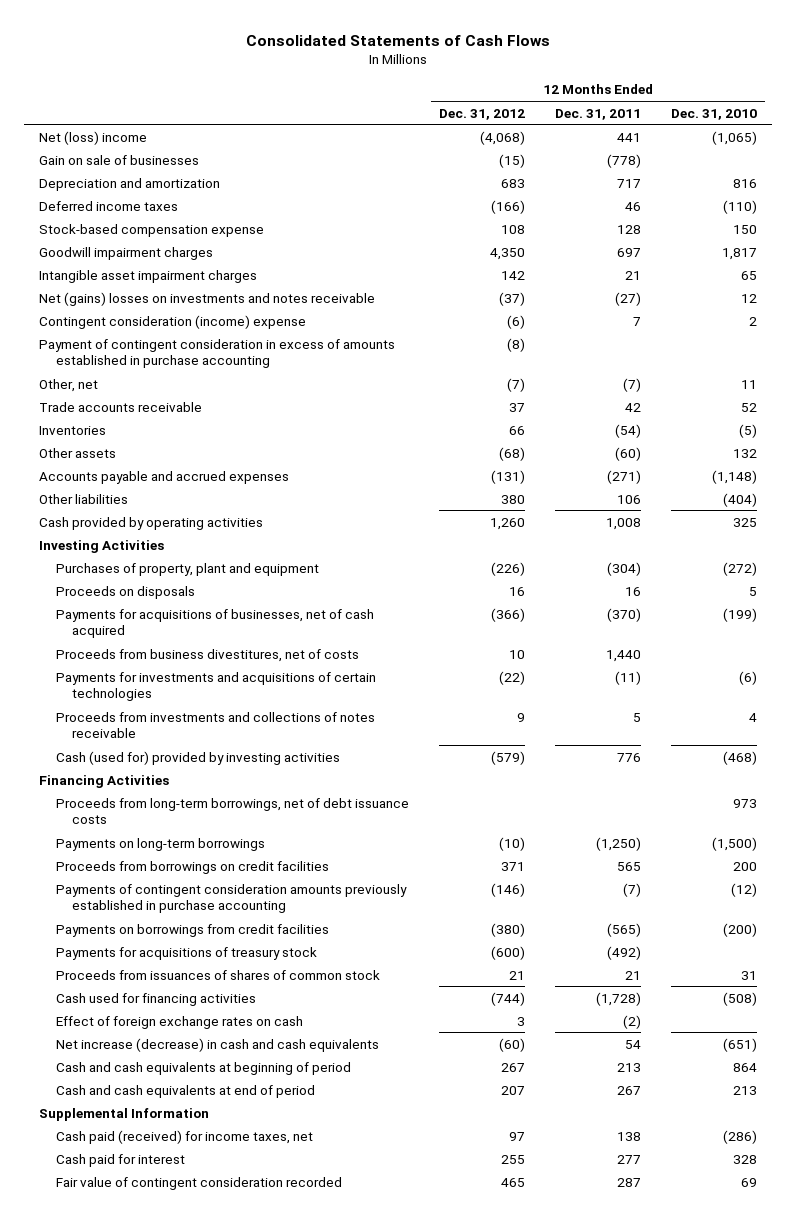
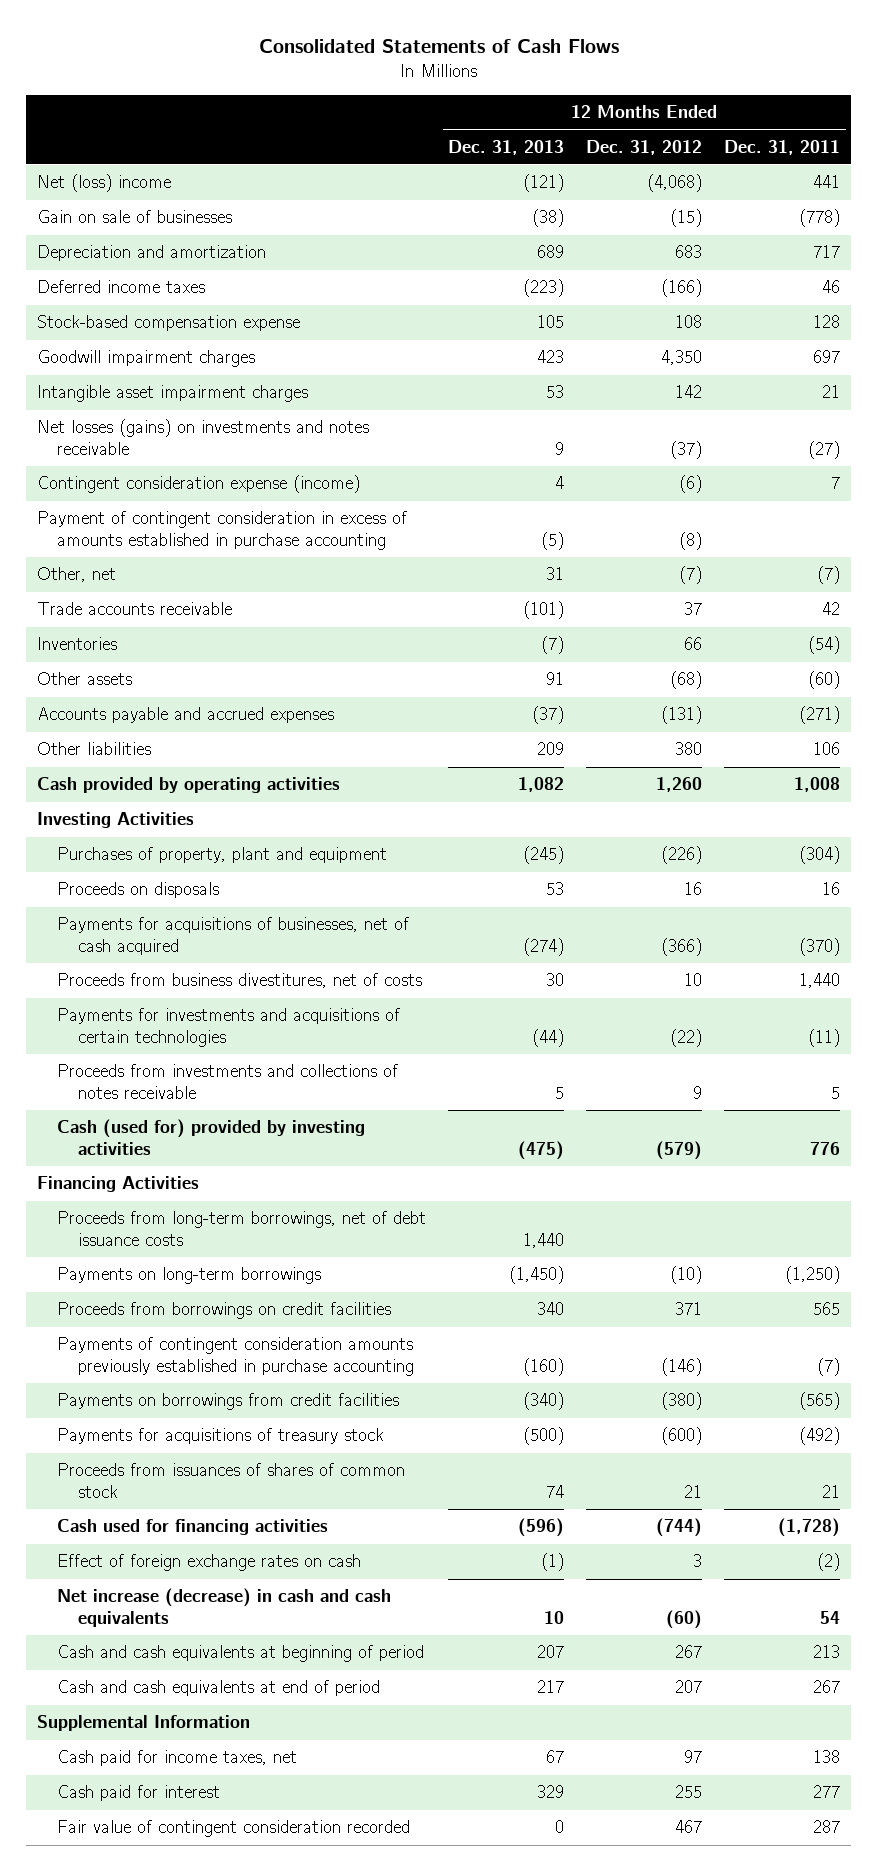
- | 12 Months Ended Dec. 31, 2012 | 12 Months Ended Dec. 31, 2011 | 12 Months Ended Dec. 31, 2010
+ | 12 Months Ended Dec. 31, 2013 | 12 Months Ended Dec. 31, 2012 | 12 Months Ended Dec. 31, 2011
- Net (gains) losses on investments and notes receivable | (37) | (27) | 12
- Contingent consideration (income) expense | (6) | 7 | 2
+ Net losses (gains) on investments and notes receivable | 9 | (37) | (27)
+ Contingent consideration expense (income) | 4 | (6) | 7
- Cash paid (received) for income taxes, net | 97 | 138 | (286)
+ Cash paid for income taxes, net | 67 | 97 | 138
- Fair value of contingent consideration recorded | 465 | 287 | 69
+ Fair value of contingent consideration recorded | 0 | 467 | 287

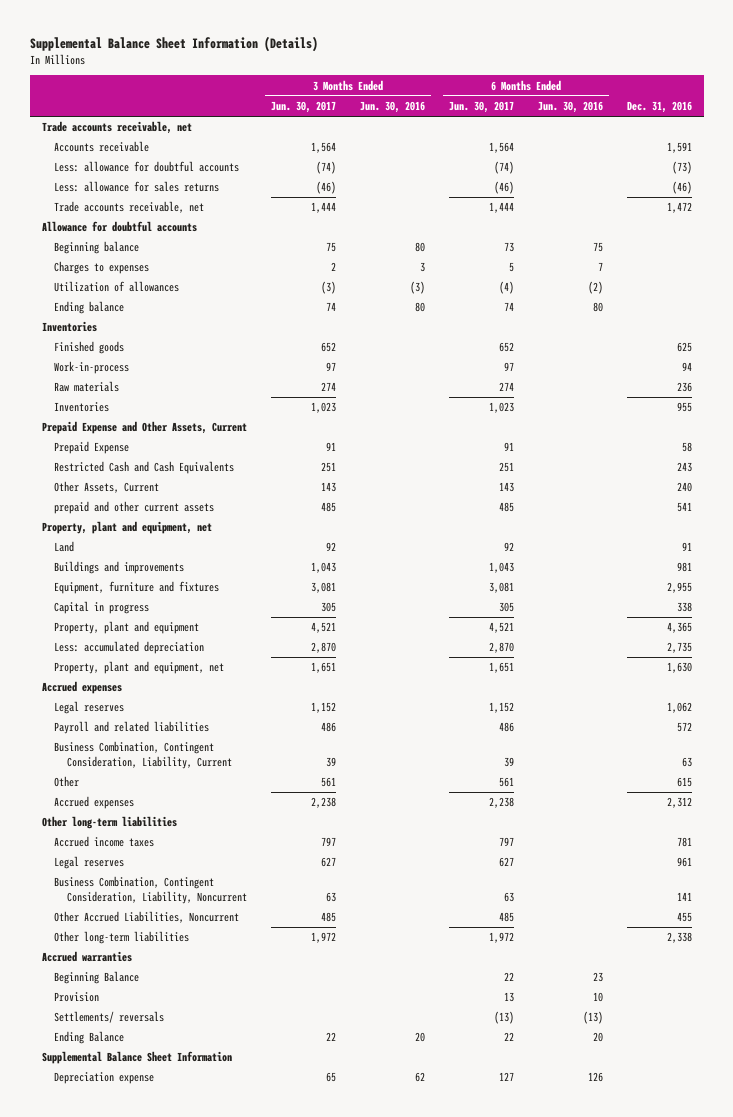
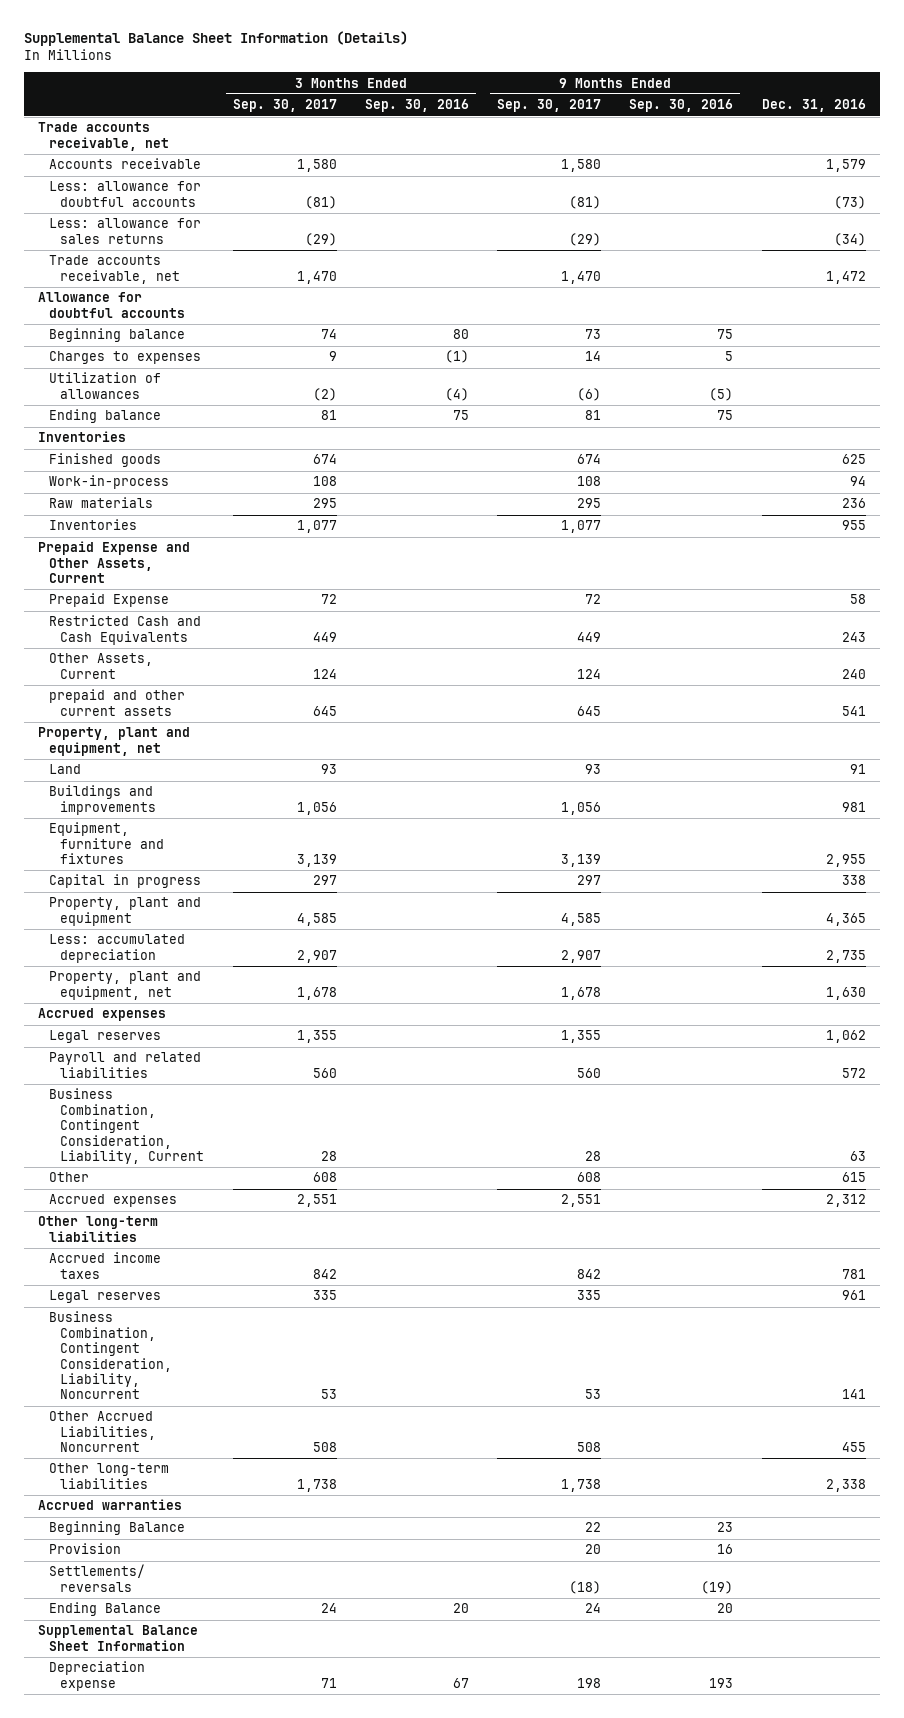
- | 3 Months Ended Jun. 30, 2017 | 3 Months Ended Jun. 30, 2016 | 6 Months Ended Jun. 30, 2017 | 6 Months Ended Jun. 30, 2016 | Dec. 31, 2016
+ | 3 Months Ended Sep. 30, 2017 | 3 Months Ended Sep. 30, 2016 | 9 Months Ended Sep. 30, 2017 | 9 Months Ended Sep. 30, 2016 | Dec. 31, 2016
- Accounts receivable | 1,564 | | 1,564 | | 1,591
+ Accounts receivable | 1,580 | | 1,580 | | 1,579
- Less: allowance for sales returns | (46) | | (46) | | (46)
+ Less: allowance for sales returns | (29) | | (29) | | (34)

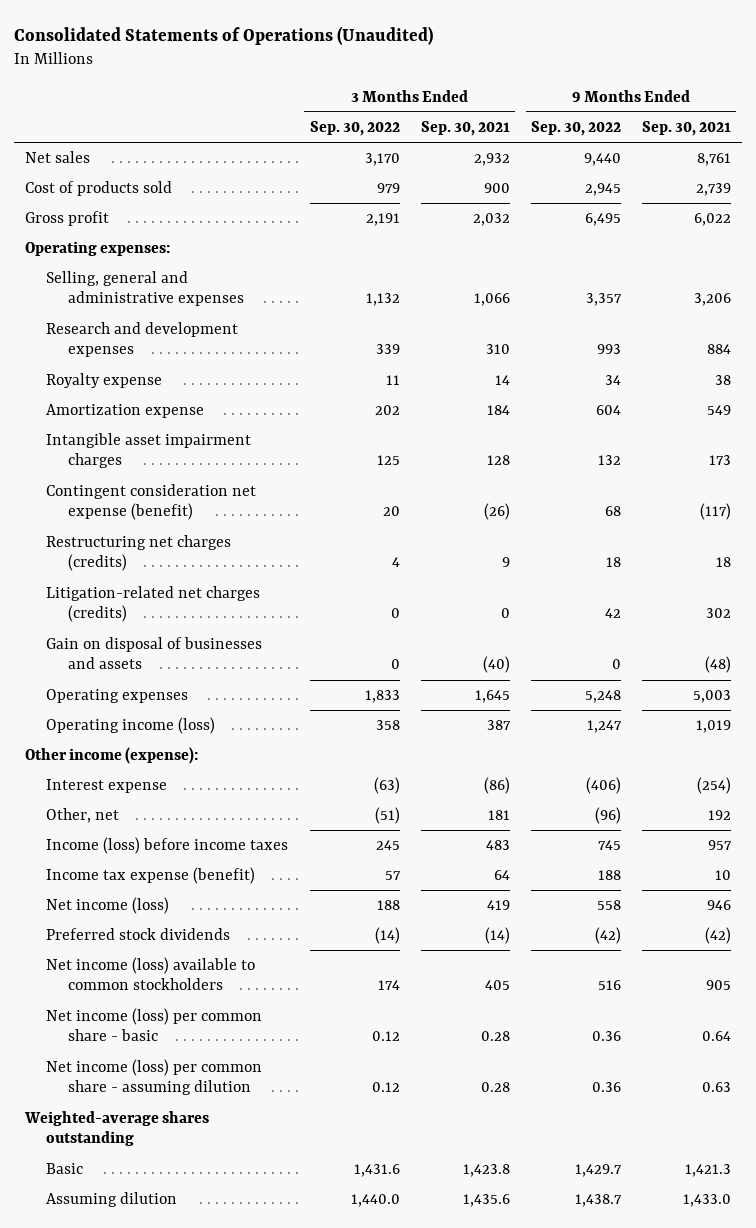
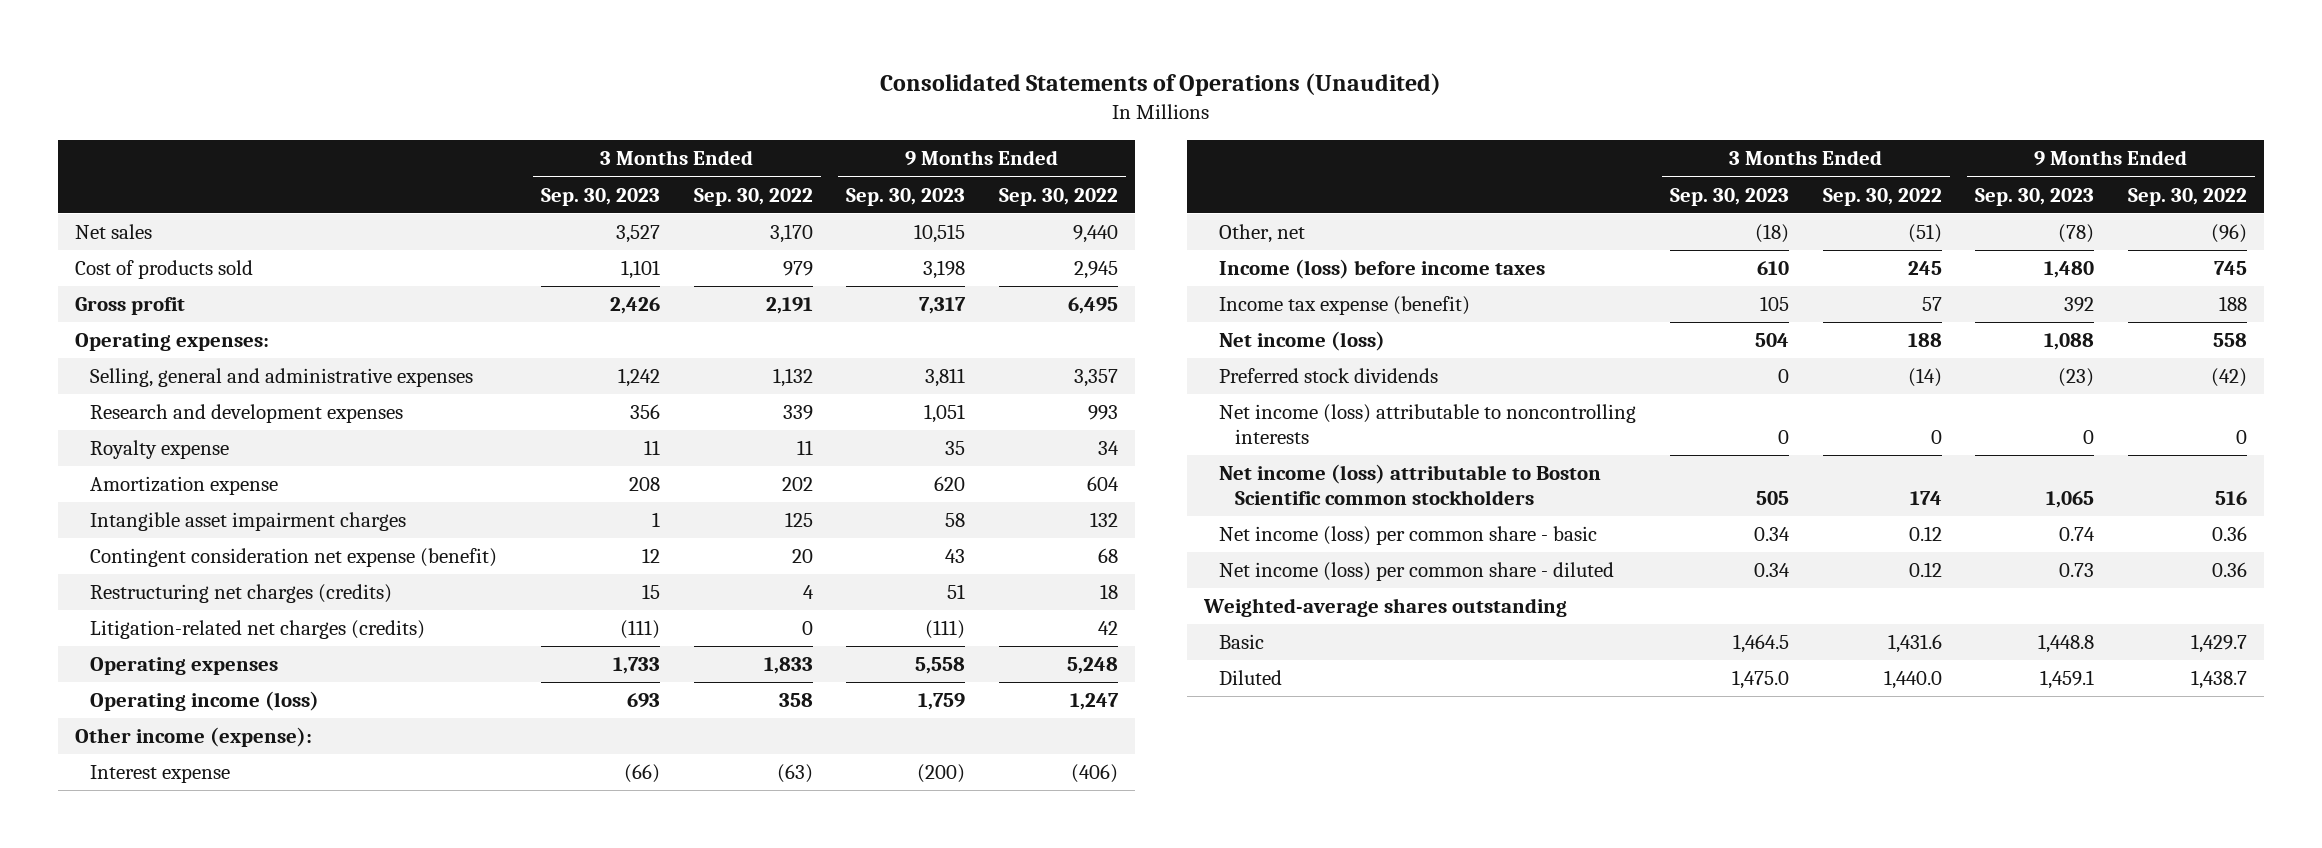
- | 3 Months Ended Sep. 30, 2022 | 3 Months Ended Sep. 30, 2021 | 9 Months Ended Sep. 30, 2022 | 9 Months Ended Sep. 30, 2021
+ | 3 Months Ended Sep. 30, 2023 | 3 Months Ended Sep. 30, 2022 | 9 Months Ended Sep. 30, 2023 | 9 Months Ended Sep. 30, 2022
- Gain on disposal of businesses and assets | 0 | (40) | 0 | (48)
- Net income (loss) available to common stockholders | 174 | 405 | 516 | 905
+ Net income (loss) attributable to noncontrolling interests | 0 | 0 | 0 | 0
+ Net income (loss) attributable to Boston Scientific common stockholders | 505 | 174 | 1,065 | 516
- Net income (loss) per common share - assuming dilution | 0.12 | 0.28 | 0.36 | 0.63
+ Net income (loss) per common share - diluted | 0.34 | 0.12 | 0.73 | 0.36
- Assuming dilution | 1,440.0 | 1,435.6 | 1,438.7 | 1,433.0
+ Diluted | 1,475.0 | 1,440.0 | 1,459.1 | 1,438.7

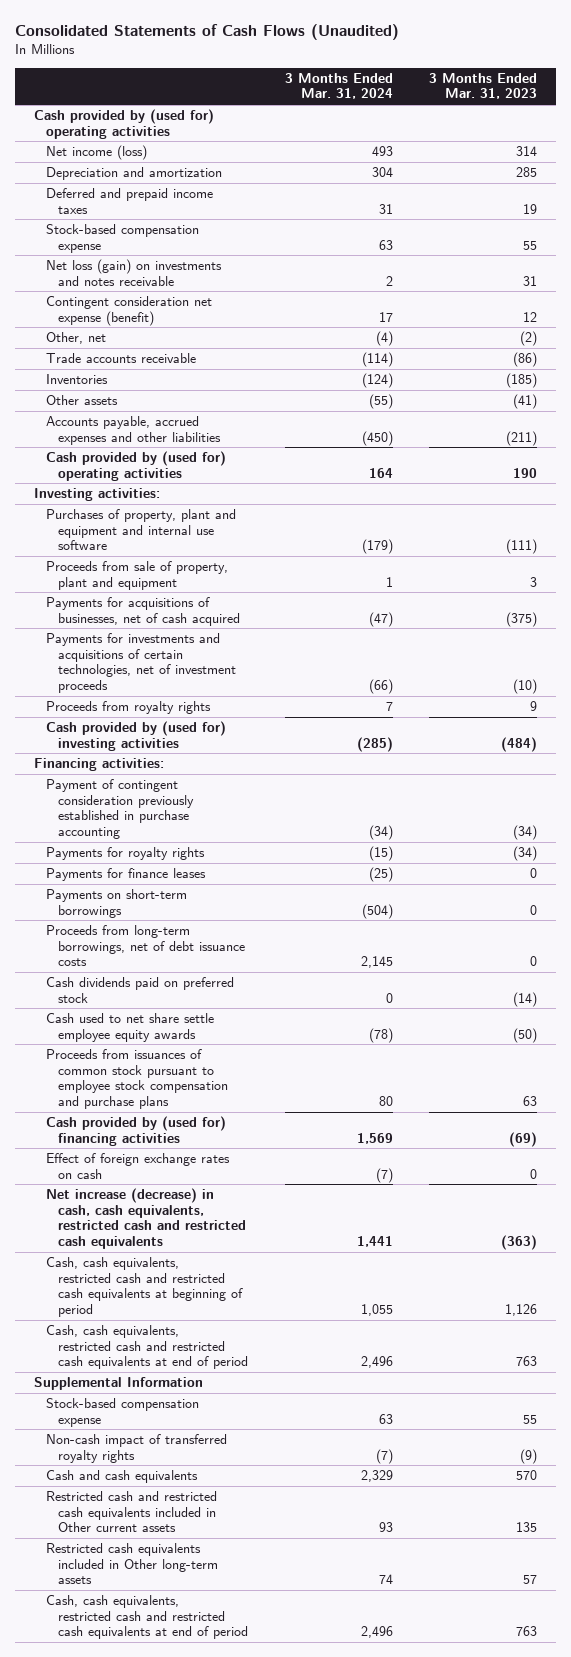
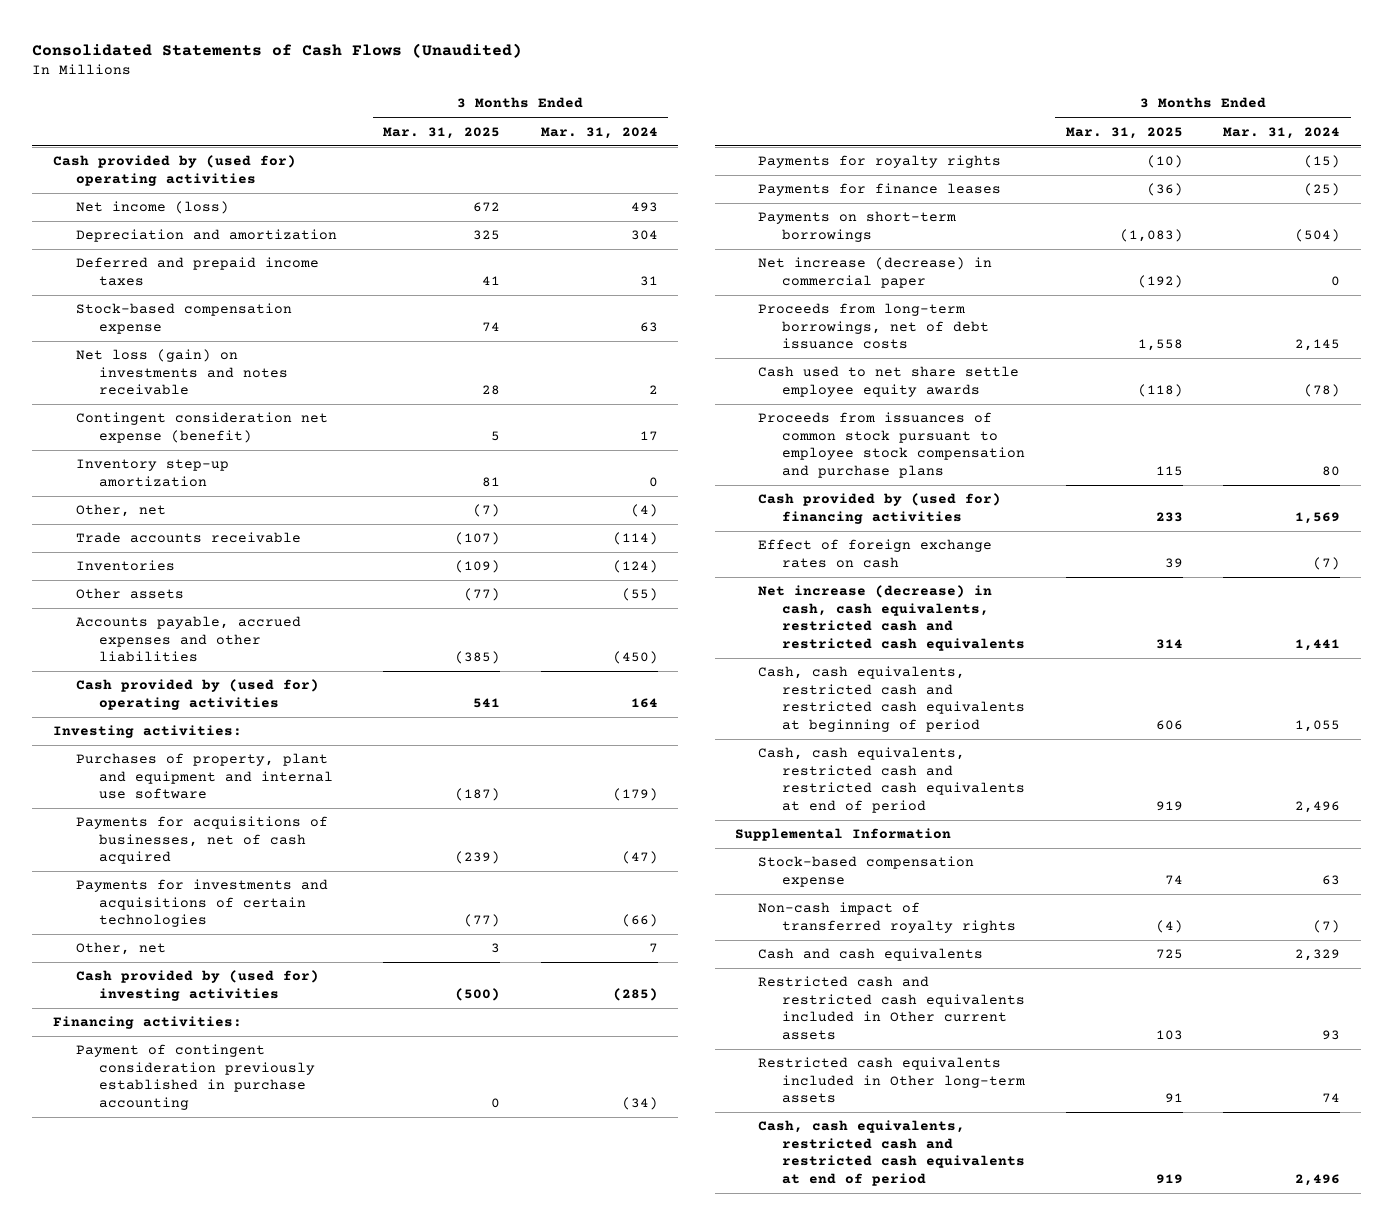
- | 3 Months Ended Mar. 31, 2024 | 3 Months Ended Mar. 31, 2023
+ | 3 Months Ended Mar. 31, 2025 | 3 Months Ended Mar. 31, 2024
+ Inventory step-up amortization | 81 | 0
- Proceeds from sale of property, plant and equipment | 1 | 3
- Payments for investments and acquisitions of certain technologies, net of investment proceeds | (66) | (10)
- Proceeds from royalty rights | 7 | 9
+ Payments for investments and acquisitions of certain technologies | (77) | (66)
+ Other, net | 3 | 7
+ Net increase (decrease) in commercial paper | (192) | 0
- Cash dividends paid on preferred stock | 0 | (14)

